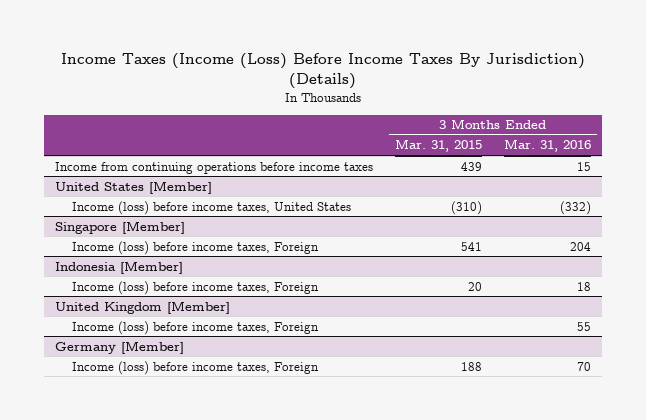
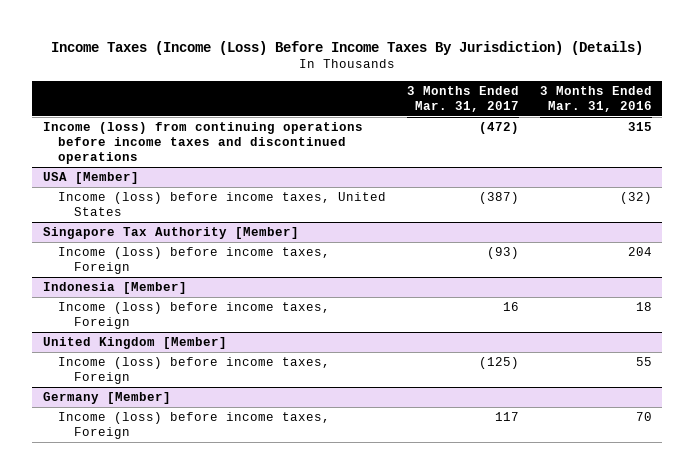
- | 3 Months Ended Mar. 31, 2015 | 3 Months Ended Mar. 31, 2016
+ | 3 Months Ended Mar. 31, 2017 | 3 Months Ended Mar. 31, 2016
- Income from continuing operations before income taxes | 439 | 15
- United States [Member]
- Income (loss) before income taxes, United States | (310) | (332)
- Singapore [Member]
+ Income (loss) from continuing operations before income taxes and discontinued operations | (472) | 315
+ USA [Member]
+ Income (loss) before income taxes, United States | (387) | (32)
+ Singapore Tax Authority [Member]

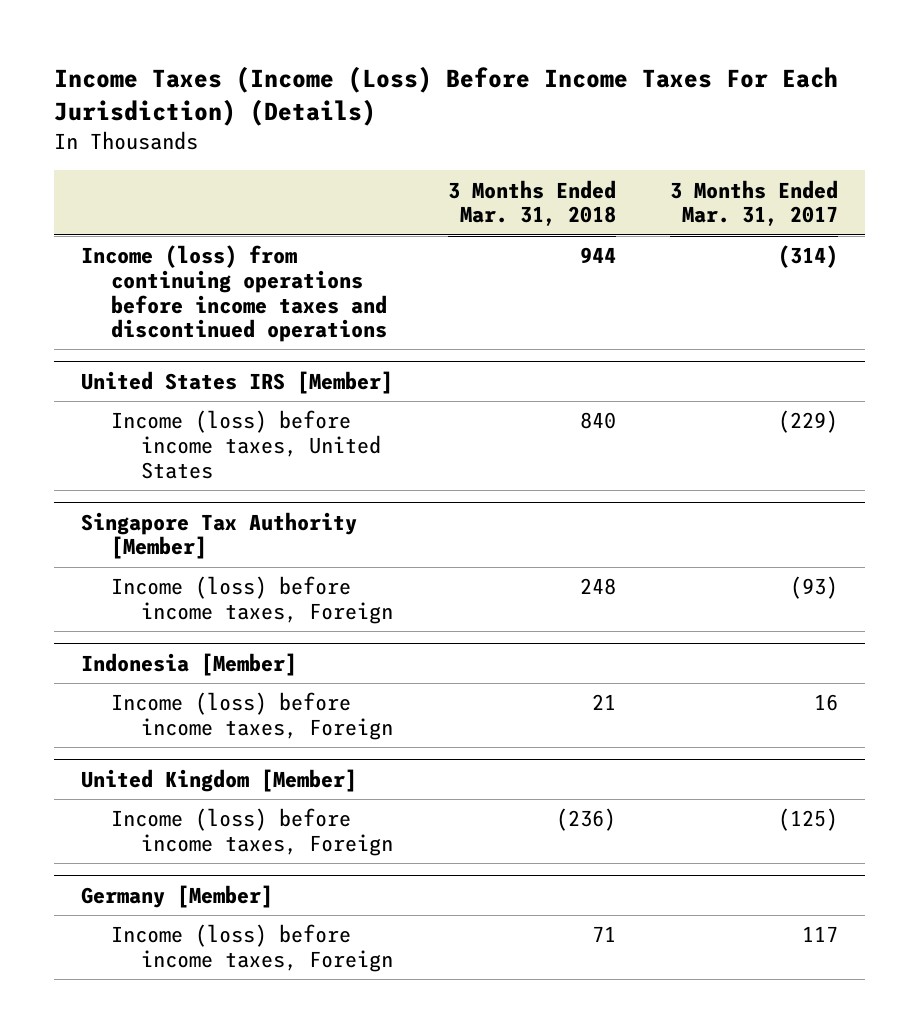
- Income Taxes (Income (Loss) Before Income Taxes By Jurisdiction) (Details)
+ Income Taxes (Income (Loss) Before Income Taxes For Each Jurisdiction) (Details)
- | 3 Months Ended Mar. 31, 2017 | 3 Months Ended Mar. 31, 2016
+ | 3 Months Ended Mar. 31, 2018 | 3 Months Ended Mar. 31, 2017
- Income (loss) from continuing operations before income taxes and discontinued operations | (472) | 315
- USA [Member]
- Income (loss) before income taxes, United States | (387) | (32)
+ Income (loss) from continuing operations before income taxes and discontinued operations | 944 | (314)
+ United States IRS [Member]
+ Income (loss) before income taxes, United States | 840 | (229)

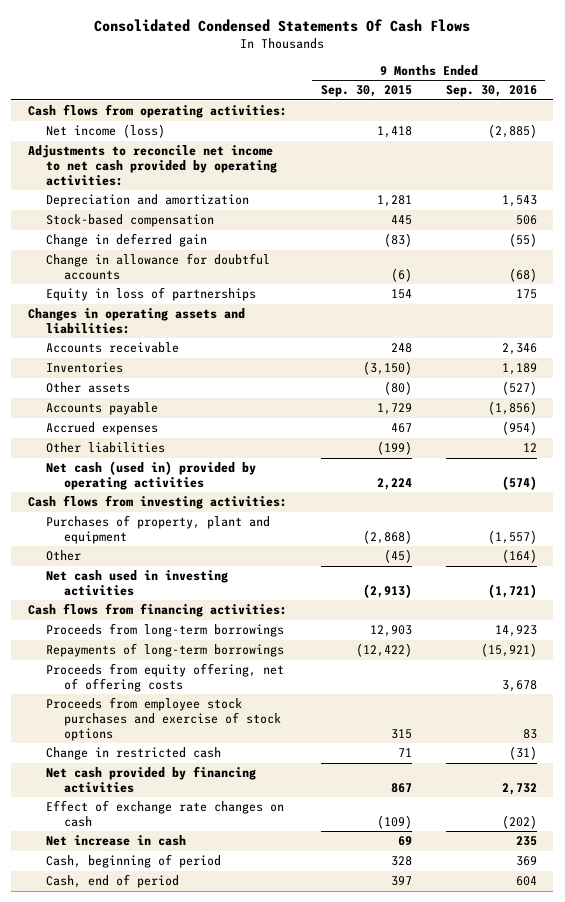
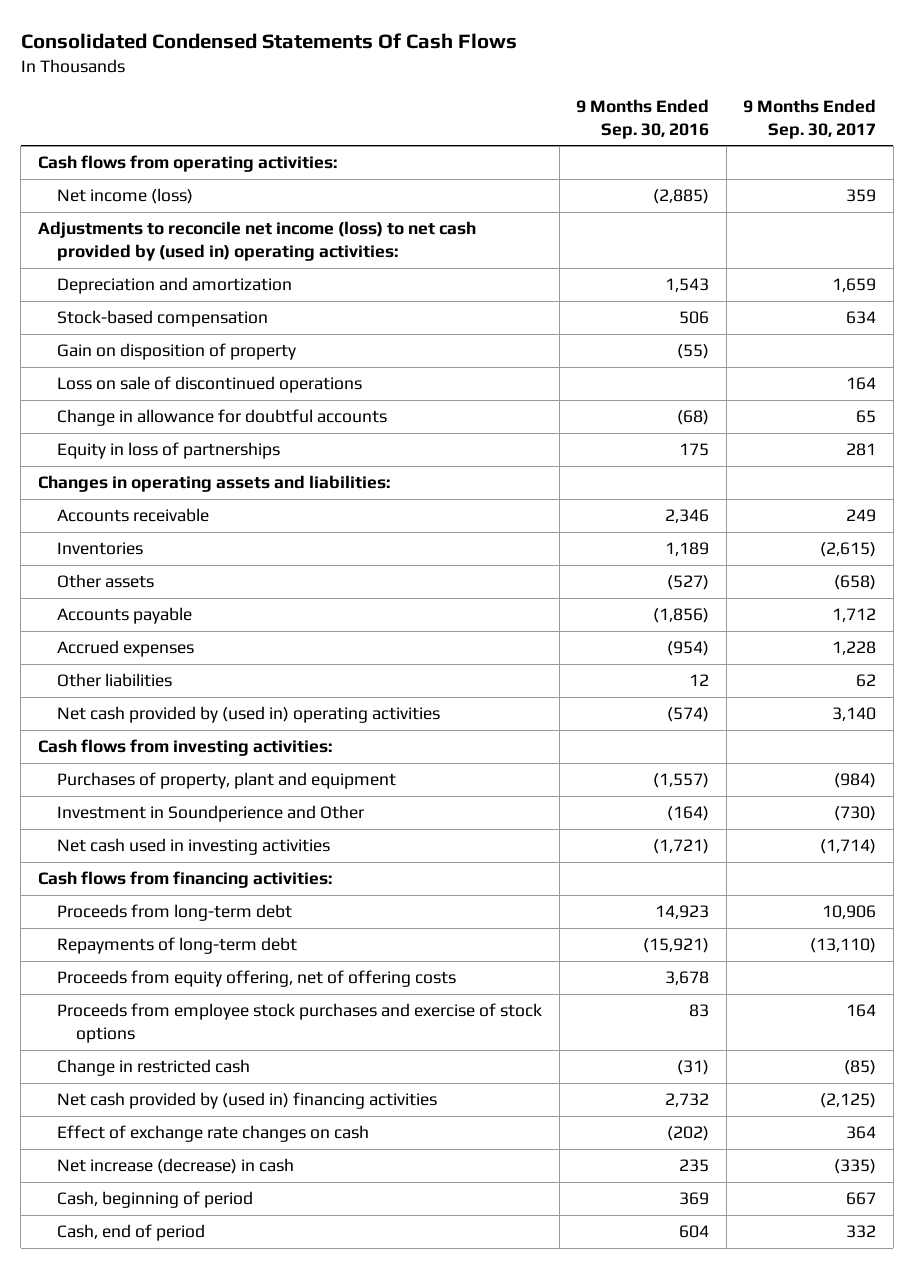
- | 9 Months Ended Sep. 30, 2015 | 9 Months Ended Sep. 30, 2016
+ | 9 Months Ended Sep. 30, 2016 | 9 Months Ended Sep. 30, 2017
- Adjustments to reconcile net income to net cash provided by operating activities:
+ Adjustments to reconcile net income (loss) to net cash provided by (used in) operating activities:
- Change in deferred gain | (83) | (55)
+ Gain on disposition of property | (55) |
+ Loss on sale of discontinued operations | | 164
- Net cash (used in) provided by operating activities | 2,224 | (574)
+ Net cash provided by (used in) operating activities | (574) | 3,140
- Other | (45) | (164)
+ Investment in Soundperience and Other | (164) | (730)
- Proceeds from long-term borrowings | 12,903 | 14,923
- Repayments of long-term borrowings | (12,422) | (15,921)
+ Proceeds from long-term debt | 14,923 | 10,906
+ Repayments of long-term debt | (15,921) | (13,110)
- Net cash provided by financing activities | 867 | 2,732
+ Net cash provided by (used in) financing activities | 2,732 | (2,125)
- Net increase in cash | 69 | 235
+ Net increase (decrease) in cash | 235 | (335)

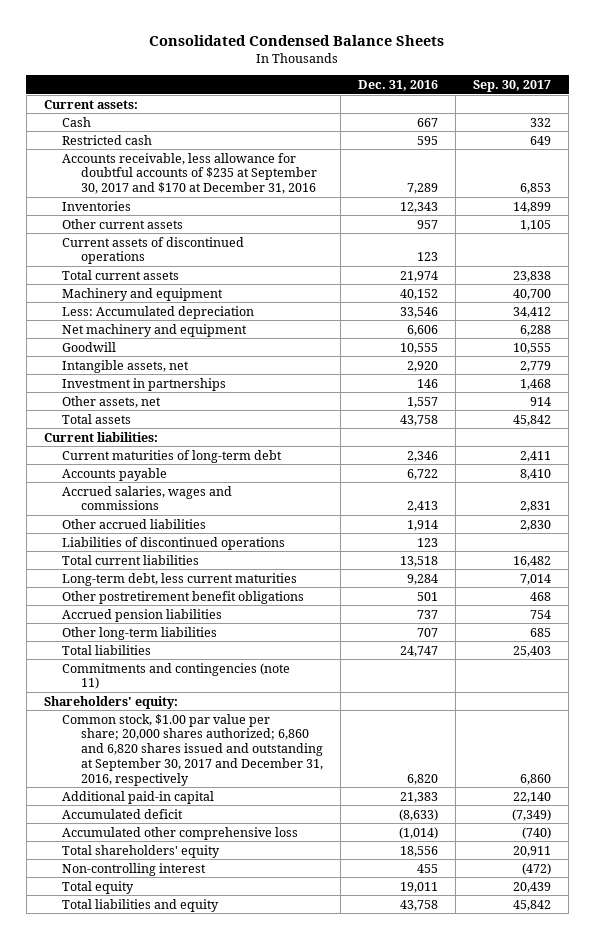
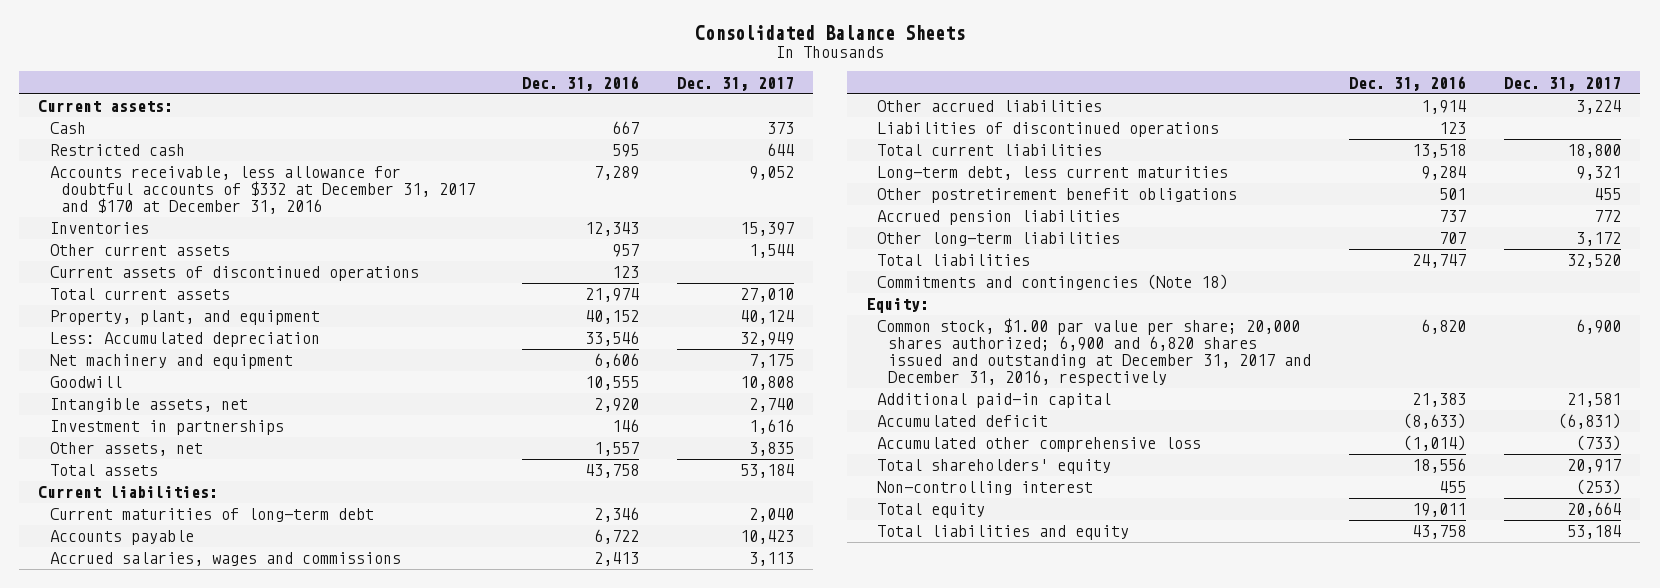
- Consolidated Condensed Balance Sheets
+ Consolidated Balance Sheets
- | Dec. 31, 2016 | Sep. 30, 2017
+ | Dec. 31, 2016 | Dec. 31, 2017
- Accounts receivable, less allowance for doubtful accounts of $235 at September 30, 2017 and $170 at December 31, 2016 | 7,289 | 6,853
+ Accounts receivable, less allowance for doubtful accounts of $332 at December 31, 2017 and $170 at December 31, 2016 | 7,289 | 9,052
- Machinery and equipment | 40,152 | 40,700
+ Property, plant, and equipment | 40,152 | 40,124
- Commitments and contingencies (note 11)
- Shareholders' equity:
- Common stock, $1.00 par value per share; 20,000 shares authorized; 6,860 and 6,820 shares issued and outstanding at September 30, 2017 and December 31, 2016, respectively | 6,820 | 6,860
+ Commitments and contingencies (Note 18)
+ Equity:
+ Common stock, $1.00 par value per share; 20,000 shares authorized; 6,900 and 6,820 shares issued and outstanding at December 31, 2017 and December 31, 2016, respectively | 6,820 | 6,900

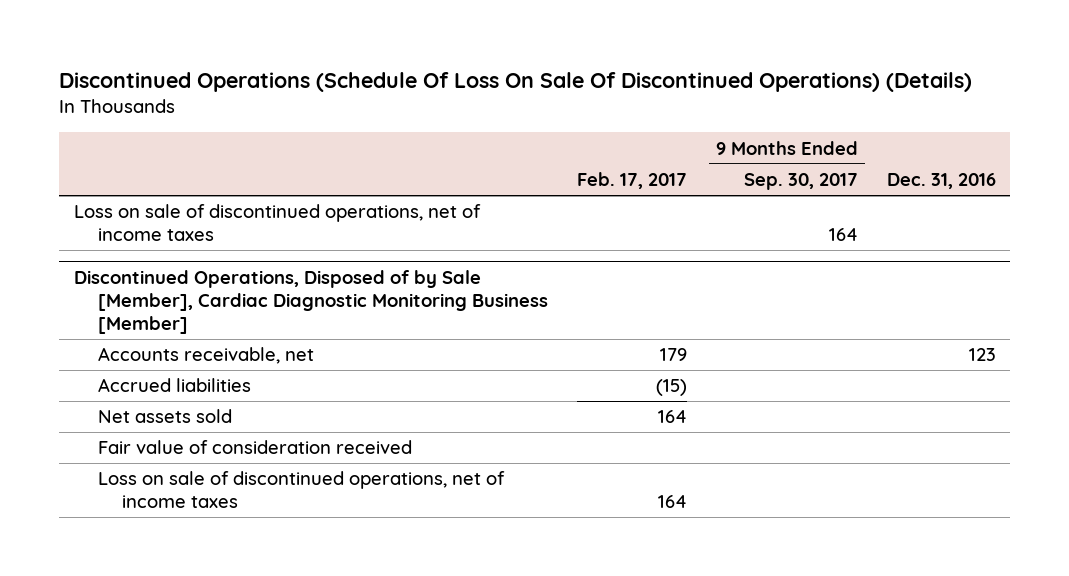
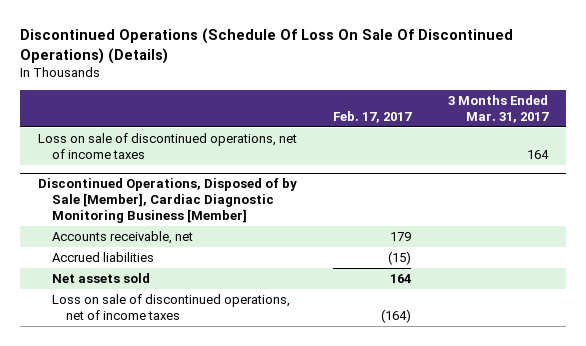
- | Feb. 17, 2017 | 9 Months Ended Sep. 30, 2017 | Dec. 31, 2016
+ | Feb. 17, 2017 | 3 Months Ended Mar. 31, 2017
@ Discontinued Operations, Disposed of by Sale [Member], Cardiac Diagnostic Monitoring Business [Member]
- Fair value of consideration received
- Loss on sale of discontinued operations, net of income taxes | 164 | |
+ Loss on sale of discontinued operations, net of income taxes | (164) |

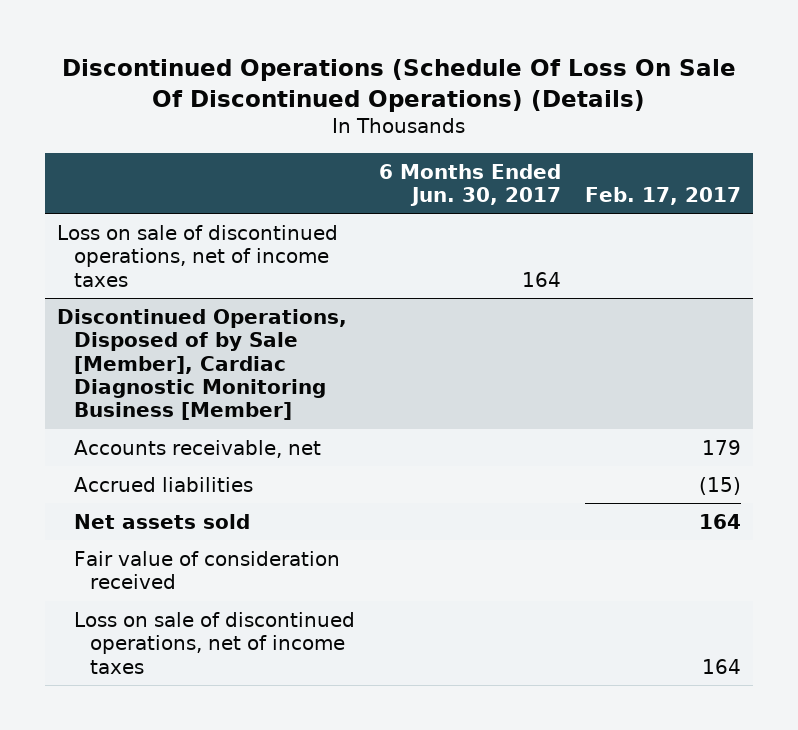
- | Feb. 17, 2017 | 3 Months Ended Mar. 31, 2017
+ | 6 Months Ended Jun. 30, 2017 | Feb. 17, 2017
@ Discontinued Operations, Disposed of by Sale [Member], Cardiac Diagnostic Monitoring Business [Member]
- Loss on sale of discontinued operations, net of income taxes | (164) |
+ Fair value of consideration received
+ Loss on sale of discontinued operations, net of income taxes | | 164

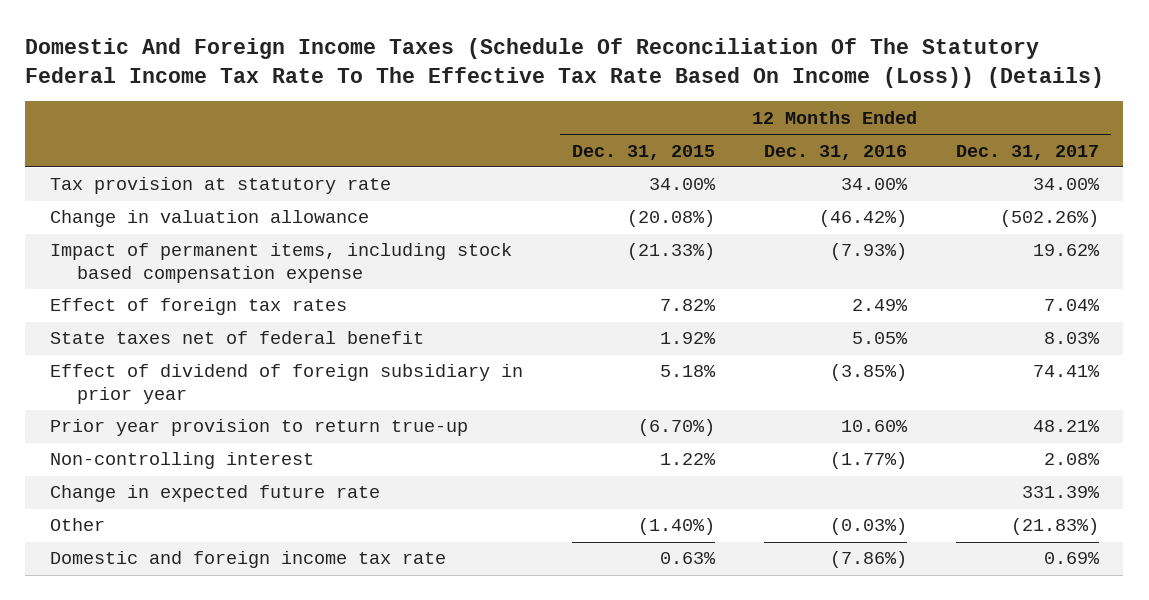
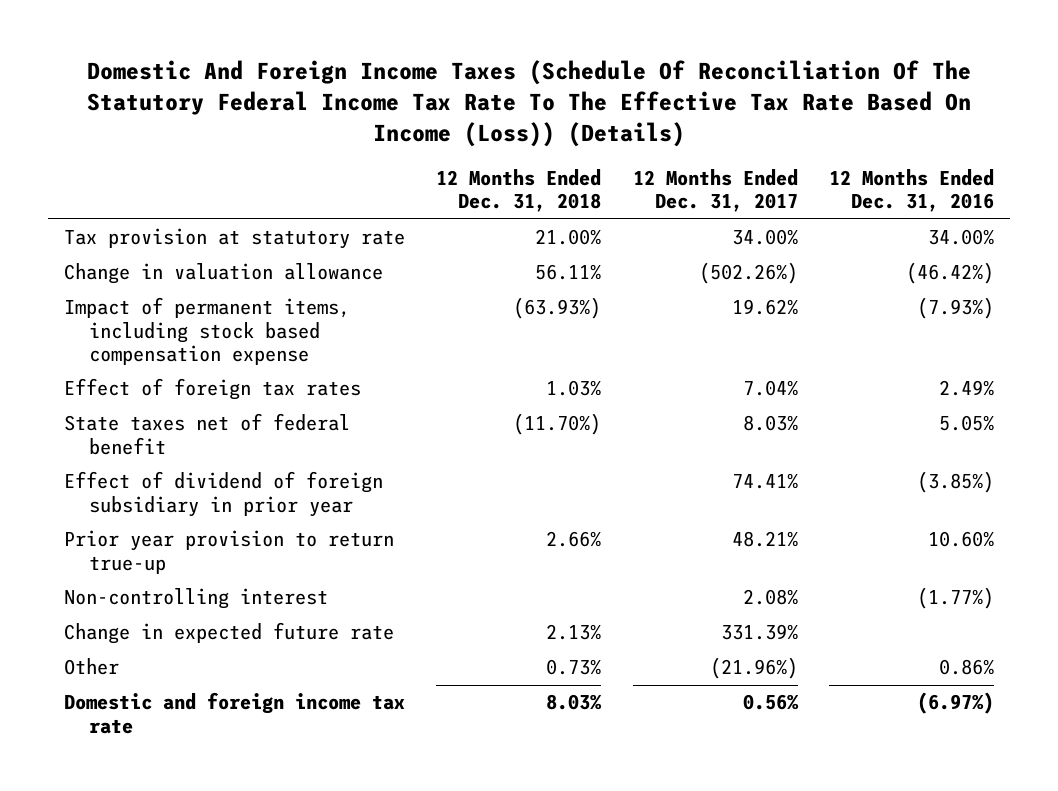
- | 12 Months Ended Dec. 31, 2015 | 12 Months Ended Dec. 31, 2016 | 12 Months Ended Dec. 31, 2017
+ | 12 Months Ended Dec. 31, 2018 | 12 Months Ended Dec. 31, 2017 | 12 Months Ended Dec. 31, 2016
- Other | (1.40%) | (0.03%) | (21.83%)
- Domestic and foreign income tax rate | 0.63% | (7.86%) | 0.69%
+ Other | 0.73% | (21.96%) | 0.86%
+ Domestic and foreign income tax rate | 8.03% | 0.56% | (6.97%)

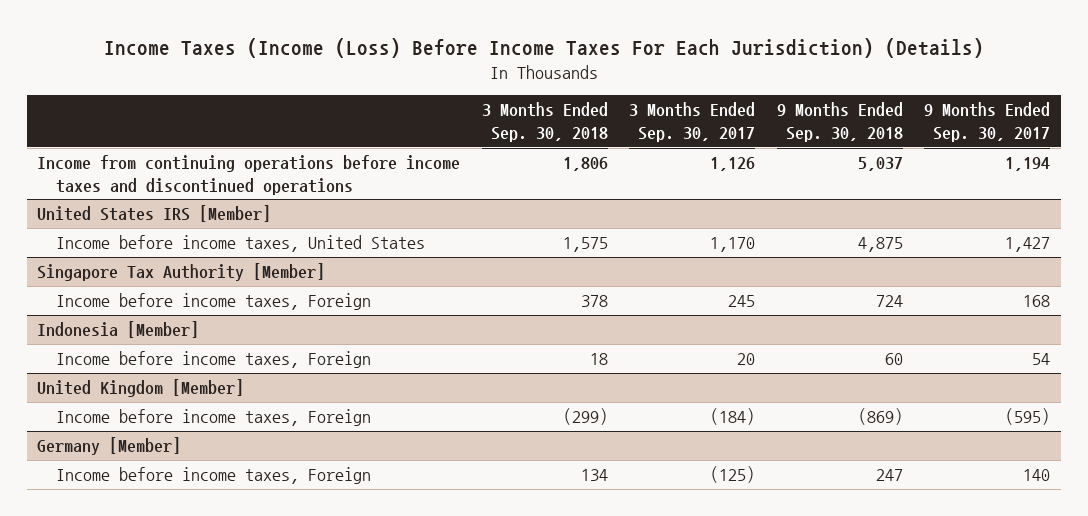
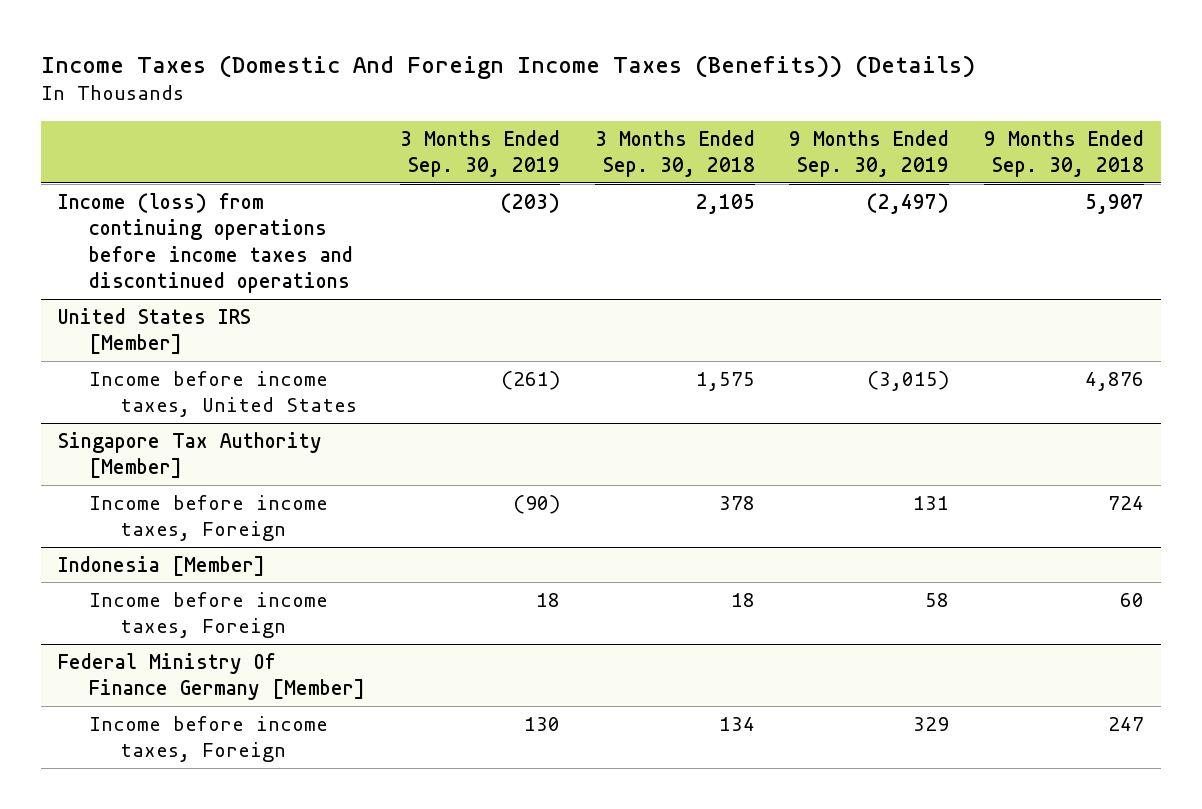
- Income Taxes (Income (Loss) Before Income Taxes For Each Jurisdiction) (Details)
+ Income Taxes (Domestic And Foreign Income Taxes (Benefits)) (Details)
- | 3 Months Ended Sep. 30, 2018 | 3 Months Ended Sep. 30, 2017 | 9 Months Ended Sep. 30, 2018 | 9 Months Ended Sep. 30, 2017
+ | 3 Months Ended Sep. 30, 2019 | 3 Months Ended Sep. 30, 2018 | 9 Months Ended Sep. 30, 2019 | 9 Months Ended Sep. 30, 2018
- Income from continuing operations before income taxes and discontinued operations | 1,806 | 1,126 | 5,037 | 1,194
+ Income (loss) from continuing operations before income taxes and discontinued operations | (203) | 2,105 | (2,497) | 5,907
@ United States IRS [Member]
- Income before income taxes, United States | 1,575 | 1,170 | 4,875 | 1,427
+ Income before income taxes, United States | (261) | 1,575 | (3,015) | 4,876
- United Kingdom [Member]
- Income before income taxes, Foreign | (299) | (184) | (869) | (595)
- Germany [Member]
+ Federal Ministry Of Finance Germany [Member]

